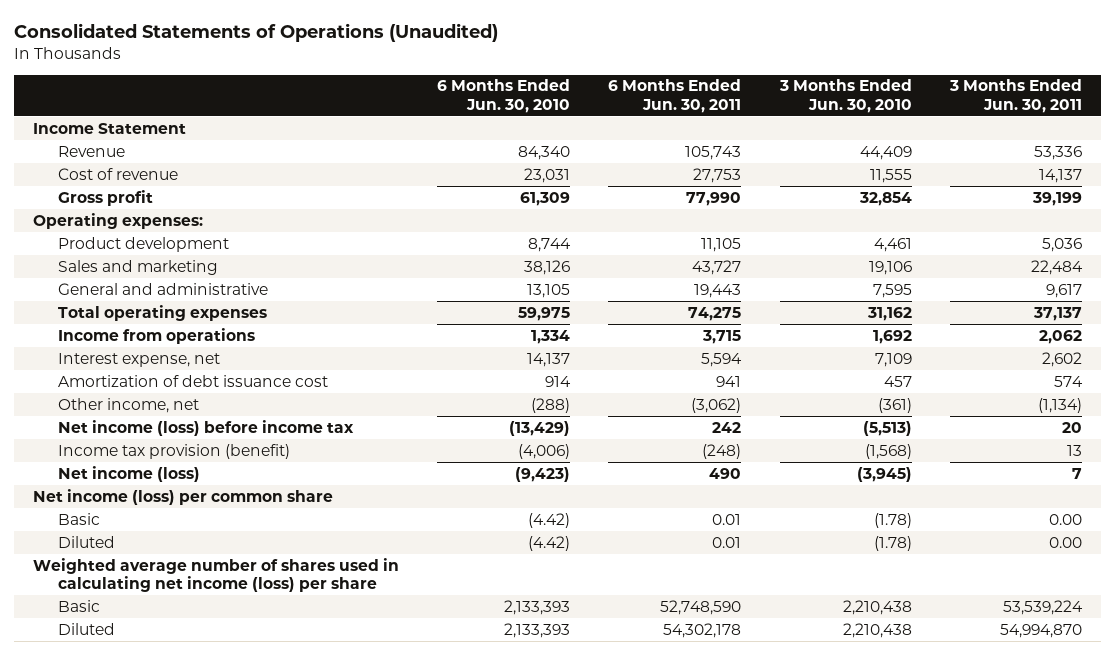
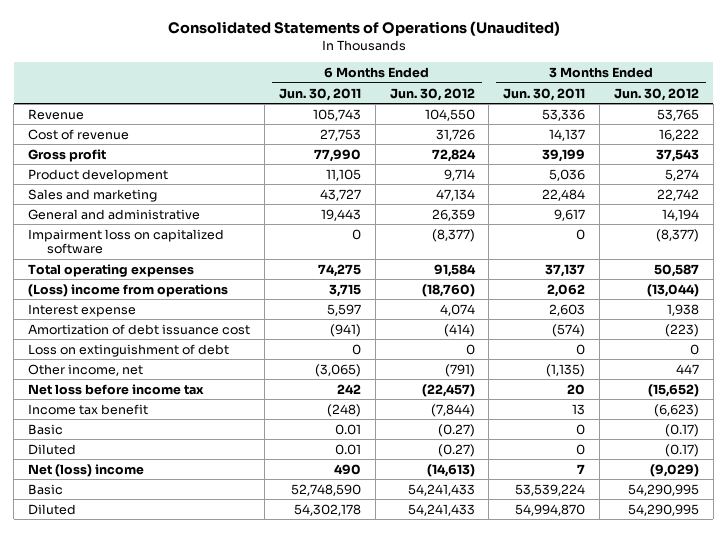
- | 6 Months Ended Jun. 30, 2010 | 6 Months Ended Jun. 30, 2011 | 3 Months Ended Jun. 30, 2010 | 3 Months Ended Jun. 30, 2011
+ | 6 Months Ended Jun. 30, 2011 | 6 Months Ended Jun. 30, 2012 | 3 Months Ended Jun. 30, 2011 | 3 Months Ended Jun. 30, 2012
- Income Statement
- Operating expenses:
+ Impairment loss on capitalized software | 0 | (8,377) | 0 | (8,377)
- Income from operations | 1,334 | 3,715 | 1,692 | 2,062
- Interest expense, net | 14,137 | 5,594 | 7,109 | 2,602
- Amortization of debt issuance cost | 914 | 941 | 457 | 574
- Other income, net | (288) | (3,062) | (361) | (1,134)
- Net income (loss) before income tax | (13,429) | 242 | (5,513) | 20
- Income tax provision (benefit) | (4,006) | (248) | (1,568) | 13
- Net income (loss) | (9,423) | 490 | (3,945) | 7
- Net income (loss) per common share
- Basic | (4.42) | 0.01 | (1.78) | 0.00
- Diluted | (4.42) | 0.01 | (1.78) | 0.00
- Weighted average number of shares used in calculating net income (loss) per share
+ (Loss) income from operations | 3,715 | (18,760) | 2,062 | (13,044)
+ Interest expense | 5,597 | 4,074 | 2,603 | 1,938
+ Amortization of debt issuance cost | (941) | (414) | (574) | (223)
+ Loss on extinguishment of debt | 0 | 0 | 0 | 0
+ Other income, net | (3,065) | (791) | (1,135) | 447
+ Net loss before income tax | 242 | (22,457) | 20 | (15,652)
+ Income tax benefit | (248) | (7,844) | 13 | (6,623)
+ Basic | 0.01 | (0.27) | 0 | (0.17)
+ Diluted | 0.01 | (0.27) | 0 | (0.17)
+ Net (loss) income | 490 | (14,613) | 7 | (9,029)

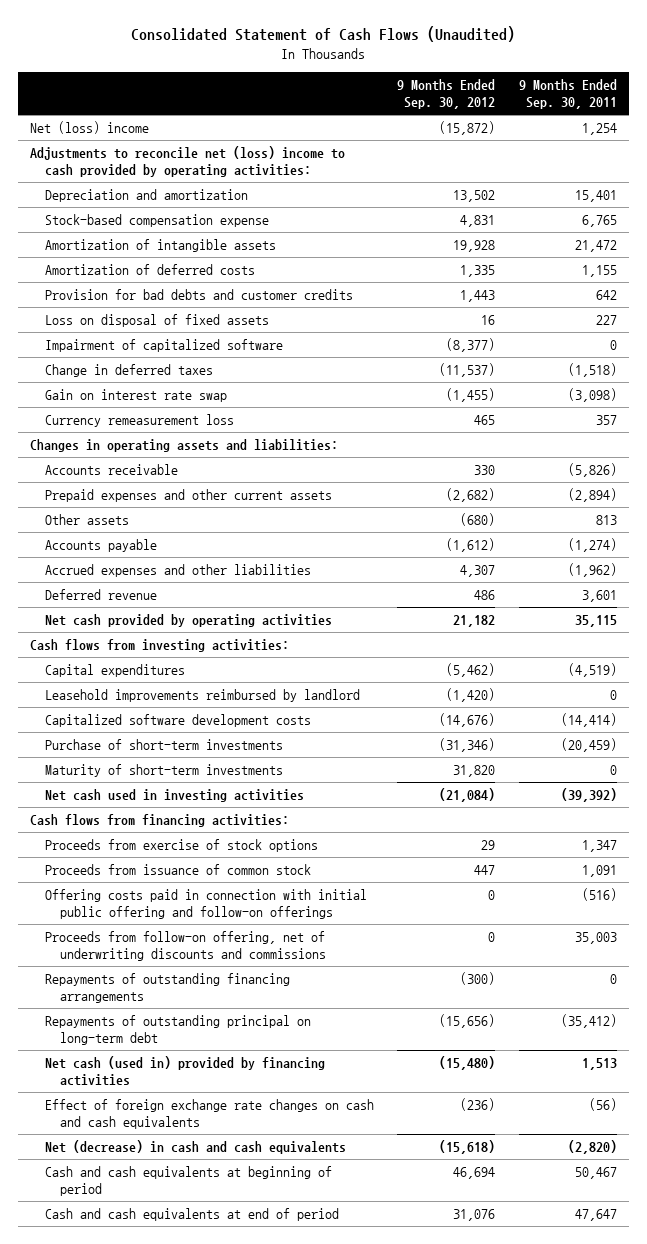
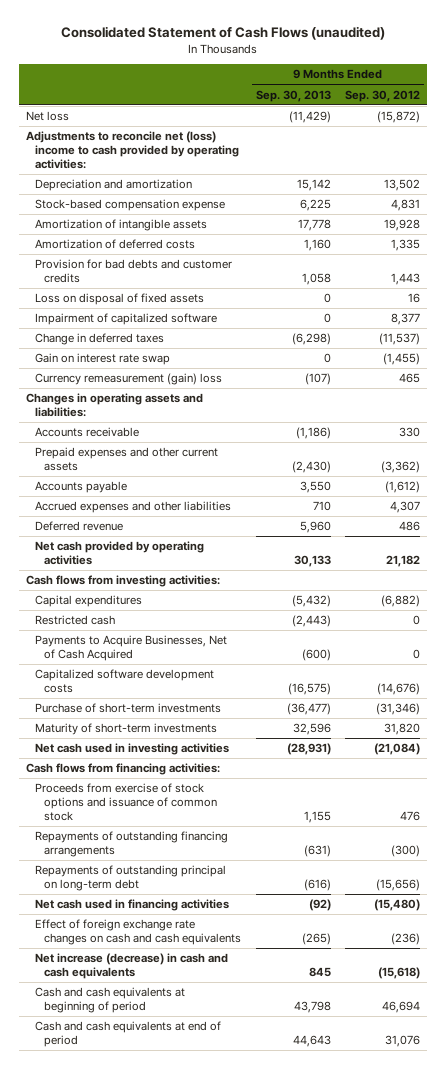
- Consolidated Statement of Cash Flows (Unaudited)
+ Consolidated Statement of Cash Flows (unaudited)
- | 9 Months Ended Sep. 30, 2012 | 9 Months Ended Sep. 30, 2011
+ | 9 Months Ended Sep. 30, 2013 | 9 Months Ended Sep. 30, 2012
- Net (loss) income | (15,872) | 1,254
+ Net loss | (11,429) | (15,872)
- Impairment of capitalized software | (8,377) | 0
+ Impairment of capitalized software | 0 | 8,377
- Currency remeasurement loss | 465 | 357
+ Currency remeasurement (gain) loss | (107) | 465
- Prepaid expenses and other current assets | (2,682) | (2,894)
- Other assets | (680) | 813
+ Prepaid expenses and other current assets | (2,430) | (3,362)
- Capital expenditures | (5,462) | (4,519)
- Leasehold improvements reimbursed by landlord | (1,420) | 0
+ Capital expenditures | (5,432) | (6,882)
+ Restricted cash | (2,443) | 0
+ Payments to Acquire Businesses, Net of Cash Acquired | (600) | 0
- Proceeds from exercise of stock options | 29 | 1,347
- Proceeds from issuance of common stock | 447 | 1,091
- Offering costs paid in connection with initial public offering and follow-on offerings | 0 | (516)
- Proceeds from follow-on offering, net of underwriting discounts and commissions | 0 | 35,003
+ Proceeds from exercise of stock options and issuance of common stock | 1,155 | 476
- Net cash (used in) provided by financing activities | (15,480) | 1,513
+ Net cash used in financing activities | (92) | (15,480)
- Net (decrease) in cash and cash equivalents | (15,618) | (2,820)
+ Net increase (decrease) in cash and cash equivalents | 845 | (15,618)

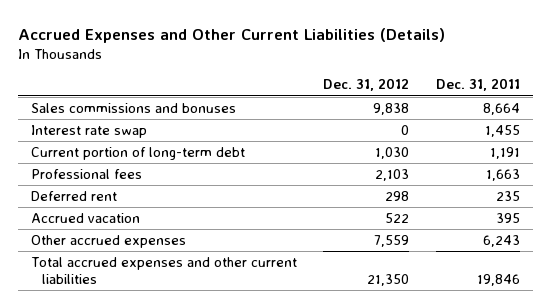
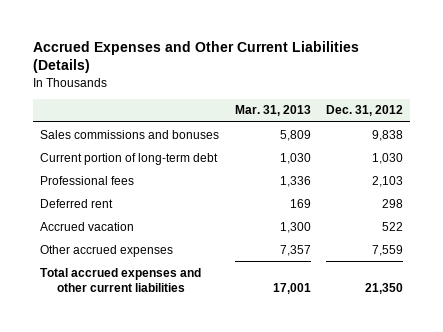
- | Dec. 31, 2012 | Dec. 31, 2011
+ | Mar. 31, 2013 | Dec. 31, 2012
- Interest rate swap | 0 | 1,455

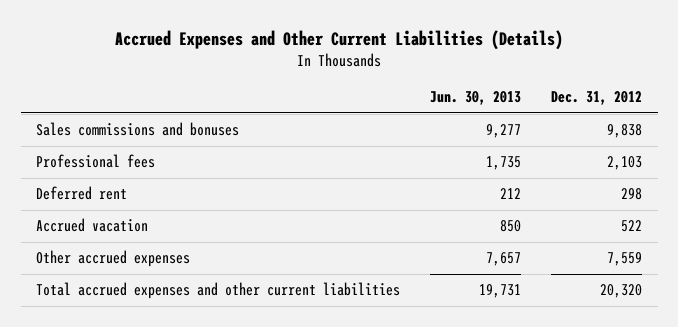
- | Mar. 31, 2013 | Dec. 31, 2012
+ | Jun. 30, 2013 | Dec. 31, 2012
- Current portion of long-term debt | 1,030 | 1,030
- Total accrued expenses and other current liabilities | 17,001 | 21,350
+ Total accrued expenses and other current liabilities | 19,731 | 20,320

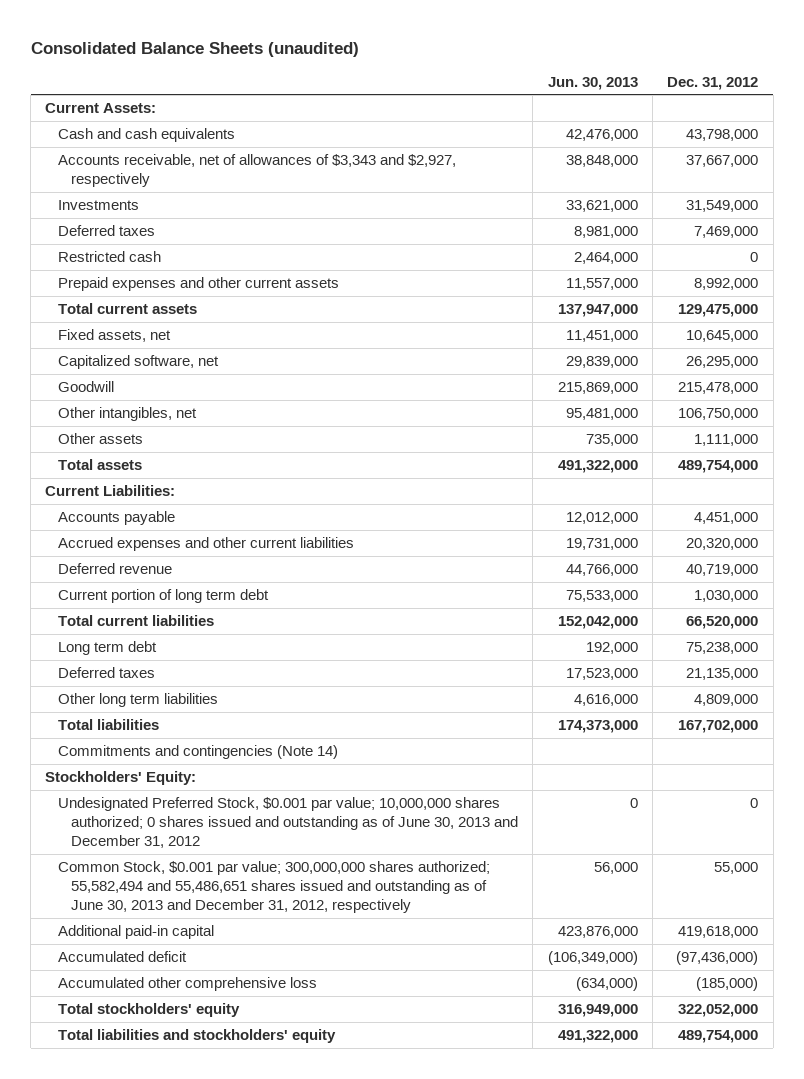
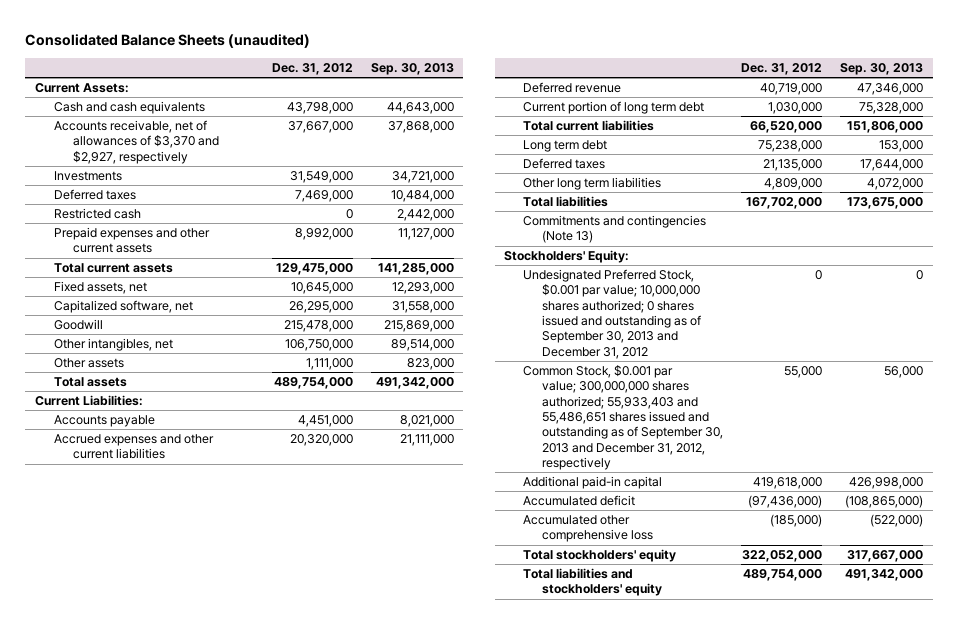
- | Jun. 30, 2013 | Dec. 31, 2012
+ | Dec. 31, 2012 | Sep. 30, 2013
- Accounts receivable, net of allowances of $3,343 and $2,927, respectively | 38,848,000 | 37,667,000
+ Accounts receivable, net of allowances of $3,370 and $2,927, respectively | 37,667,000 | 37,868,000
- Commitments and contingencies (Note 14)
+ Commitments and contingencies (Note 13)
- Undesignated Preferred Stock, $0.001 par value; 10,000,000 shares authorized; 0 shares issued and outstanding as of June 30, 2013 and December 31, 2012 | 0 | 0
- Common Stock, $0.001 par value; 300,000,000 shares authorized; 55,582,494 and 55,486,651 shares issued and outstanding as of June 30, 2013 and December 31, 2012, respectively | 56,000 | 55,000
+ Undesignated Preferred Stock, $0.001 par value; 10,000,000 shares authorized; 0 shares issued and outstanding as of September 30, 2013 and December 31, 2012 | 0 | 0
+ Common Stock, $0.001 par value; 300,000,000 shares authorized; 55,933,403 and 55,486,651 shares issued and outstanding as of September 30, 2013 and December 31, 2012, respectively | 55,000 | 56,000

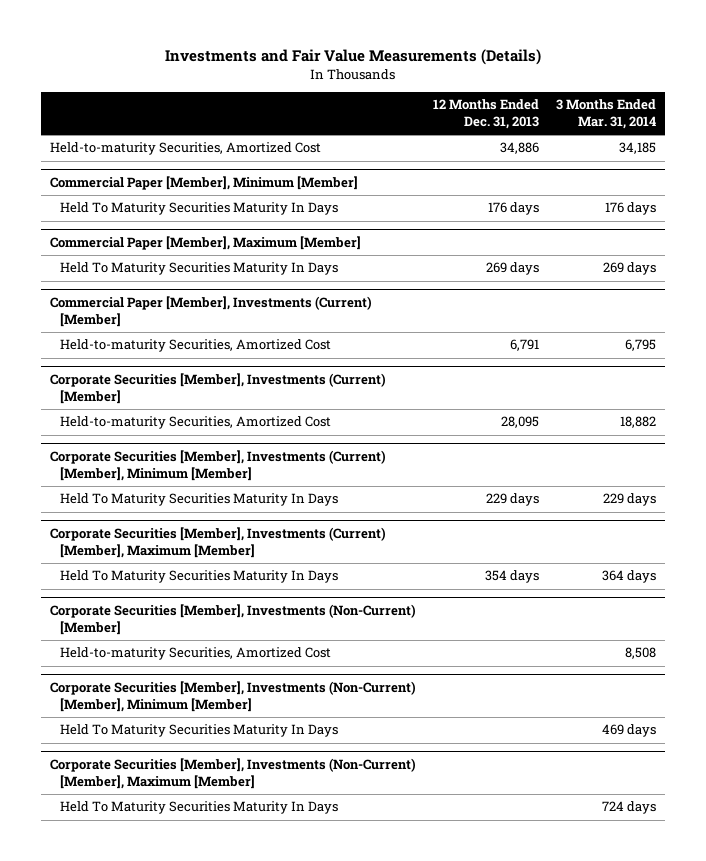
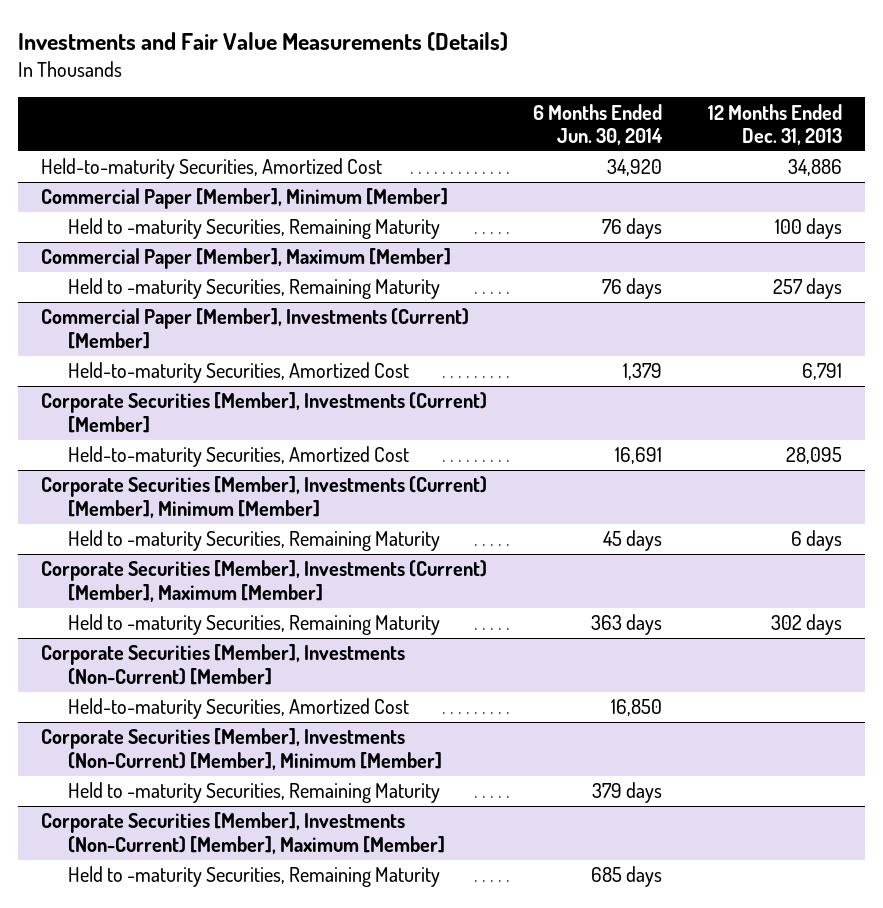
- | 12 Months Ended Dec. 31, 2013 | 3 Months Ended Mar. 31, 2014
+ | 6 Months Ended Jun. 30, 2014 | 12 Months Ended Dec. 31, 2013
@ Commercial Paper [Member], Minimum [Member]
- Held To Maturity Securities Maturity In Days | 176 days | 176 days
+ Held to -maturity Securities, Remaining Maturity | 76 days | 100 days
@ Commercial Paper [Member], Maximum [Member]
- Held To Maturity Securities Maturity In Days | 269 days | 269 days
+ Held to -maturity Securities, Remaining Maturity | 76 days | 257 days
@ Corporate Securities [Member], Investments (Current) [Member], Minimum [Member]
- Held To Maturity Securities Maturity In Days | 229 days | 229 days
+ Held to -maturity Securities, Remaining Maturity | 45 days | 6 days
@ Corporate Securities [Member], Investments (Current) [Member], Maximum [Member]
- Held To Maturity Securities Maturity In Days | 354 days | 364 days
+ Held to -maturity Securities, Remaining Maturity | 363 days | 302 days
@ Corporate Securities [Member], Investments (Non-Current) [Member], Minimum [Member]
- Held To Maturity Securities Maturity In Days | | 469 days
+ Held to -maturity Securities, Remaining Maturity | 379 days |
@ Corporate Securities [Member], Investments (Non-Current) [Member], Maximum [Member]
- Held To Maturity Securities Maturity In Days | | 724 days
+ Held to -maturity Securities, Remaining Maturity | 685 days |

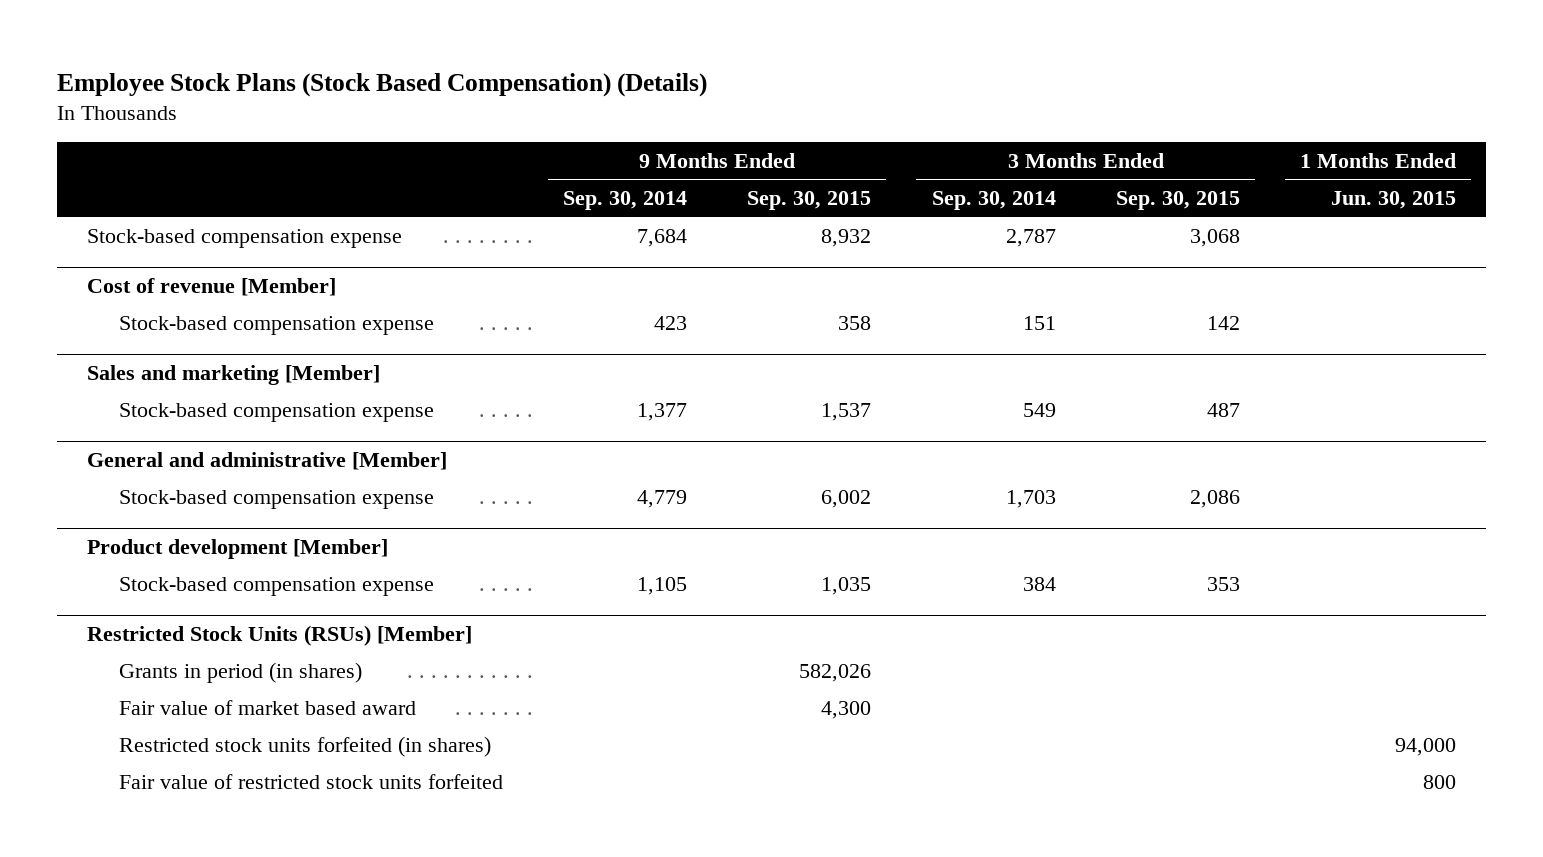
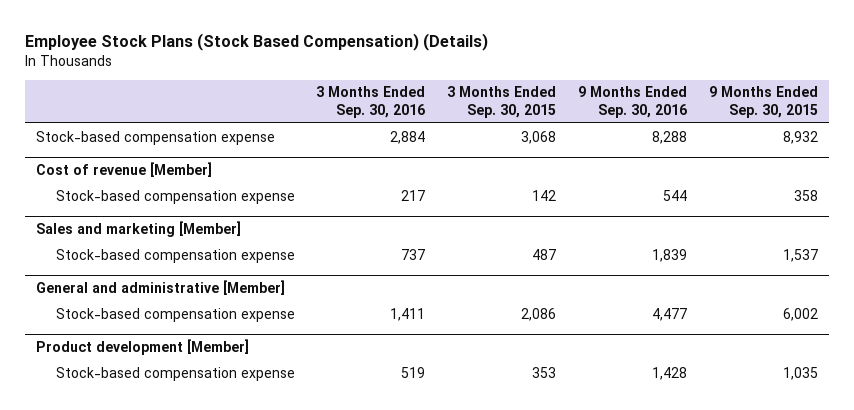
- | 9 Months Ended Sep. 30, 2014 | 9 Months Ended Sep. 30, 2015 | 3 Months Ended Sep. 30, 2014 | 3 Months Ended Sep. 30, 2015 | 1 Months Ended Jun. 30, 2015
+ | 3 Months Ended Sep. 30, 2016 | 3 Months Ended Sep. 30, 2015 | 9 Months Ended Sep. 30, 2016 | 9 Months Ended Sep. 30, 2015
- Restricted Stock Units (RSUs) [Member]
- Grants in period (in shares) | | 582,026 | | |
- Fair value of market based award | | 4,300 | | |
- Restricted stock units forfeited (in shares) | | | | | 94,000
- Fair value of restricted stock units forfeited | | | | | 800

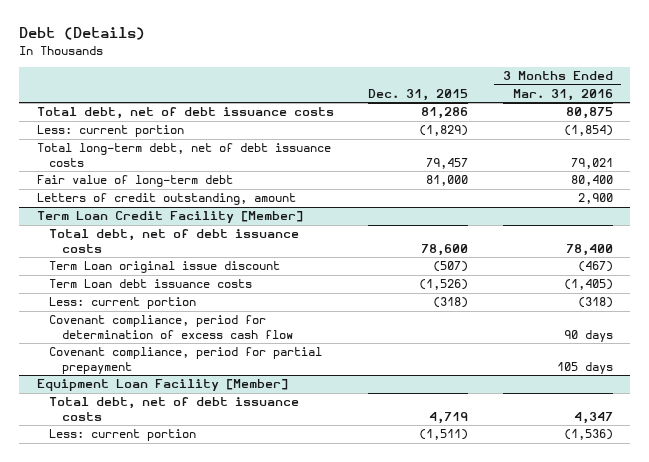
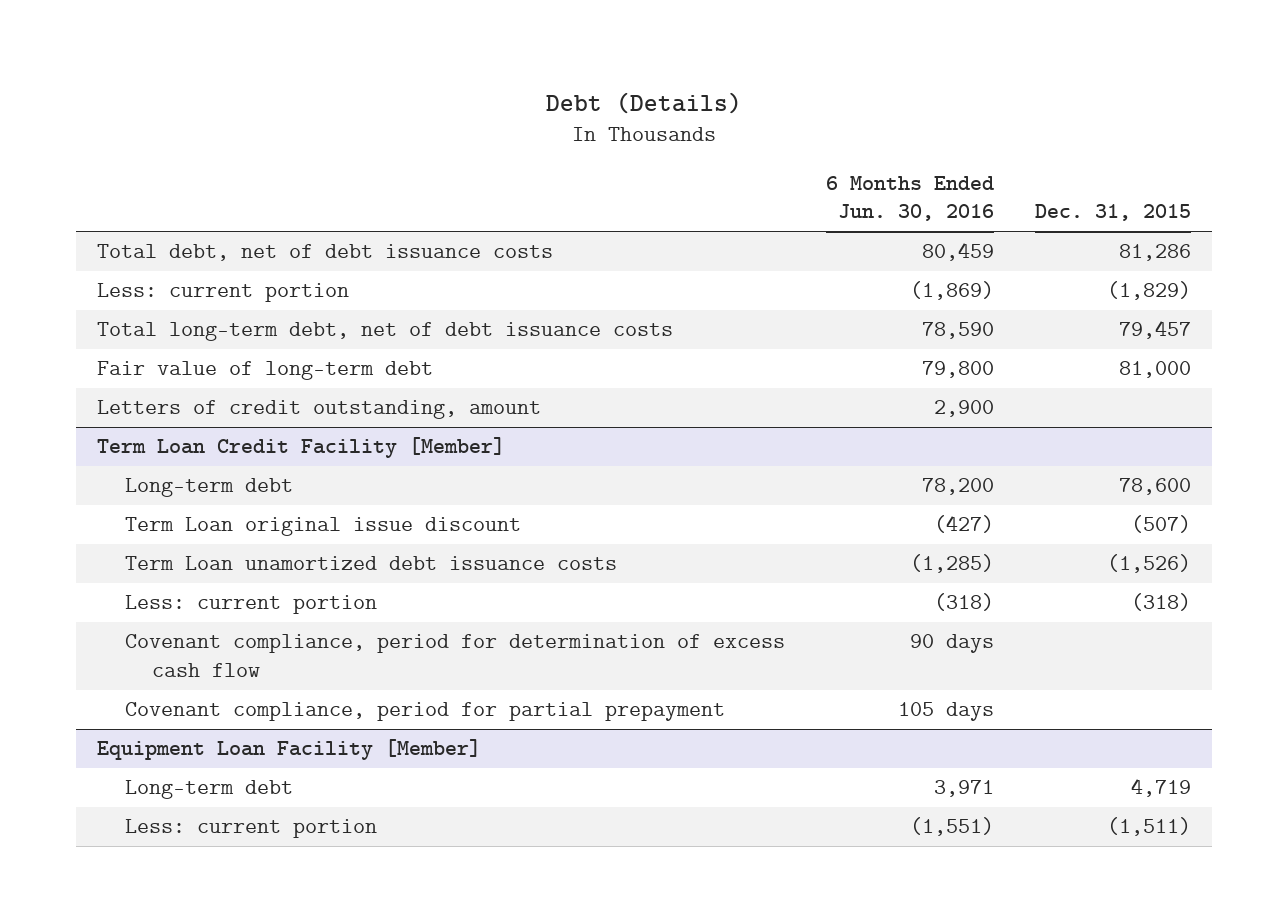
- | Dec. 31, 2015 | 3 Months Ended Mar. 31, 2016
+ | 6 Months Ended Jun. 30, 2016 | Dec. 31, 2015
@ Term Loan Credit Facility [Member]
- Total debt, net of debt issuance costs | 78,600 | 78,400
+ Long-term debt | 78,200 | 78,600
- Term Loan debt issuance costs | (1,526) | (1,405)
+ Term Loan unamortized debt issuance costs | (1,285) | (1,526)
@ Equipment Loan Facility [Member]
- Total debt, net of debt issuance costs | 4,719 | 4,347
+ Long-term debt | 3,971 | 4,719

